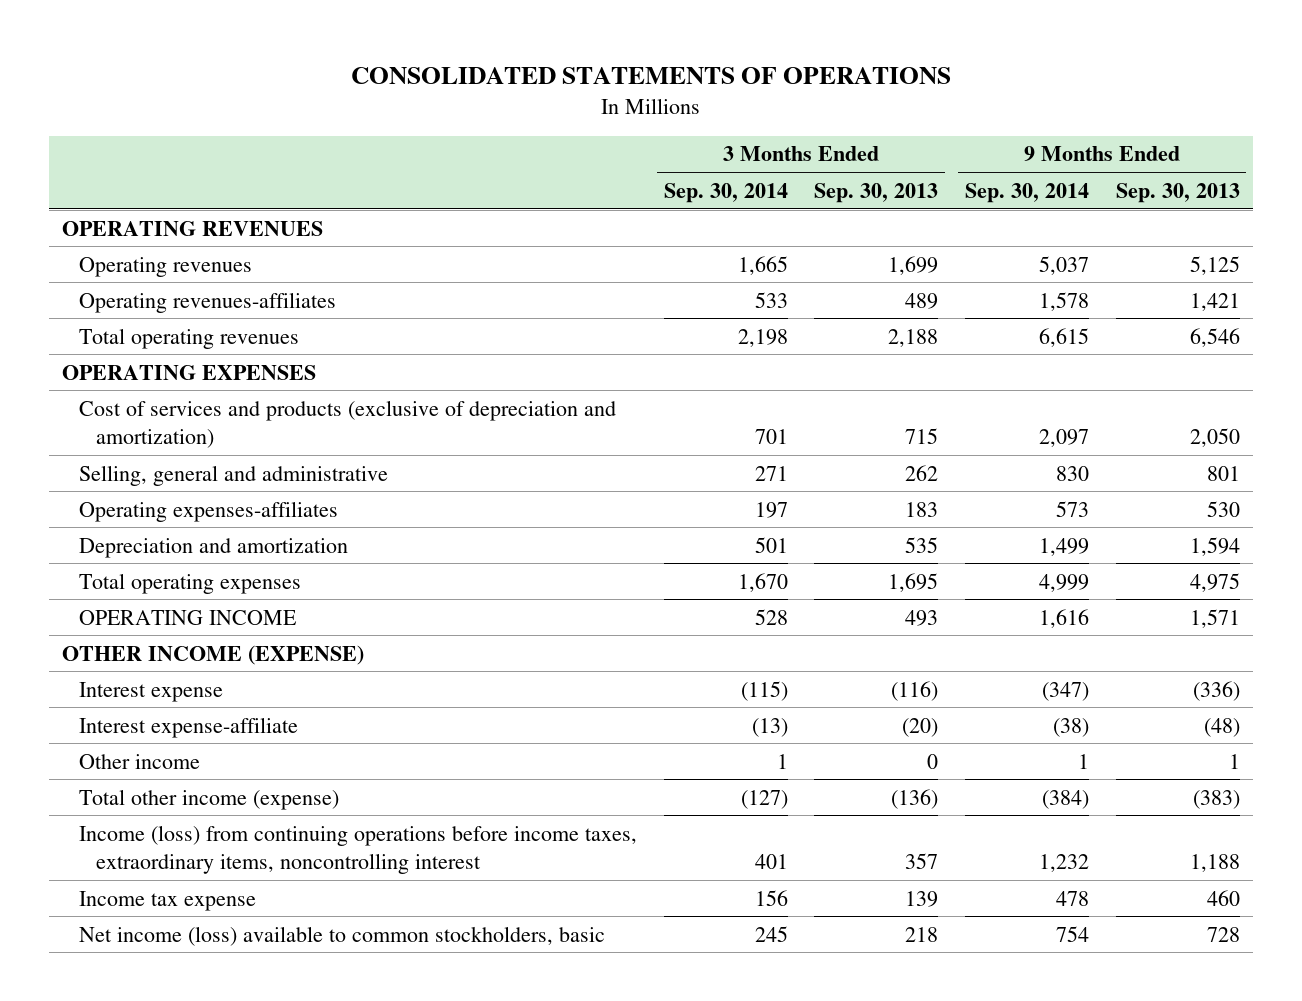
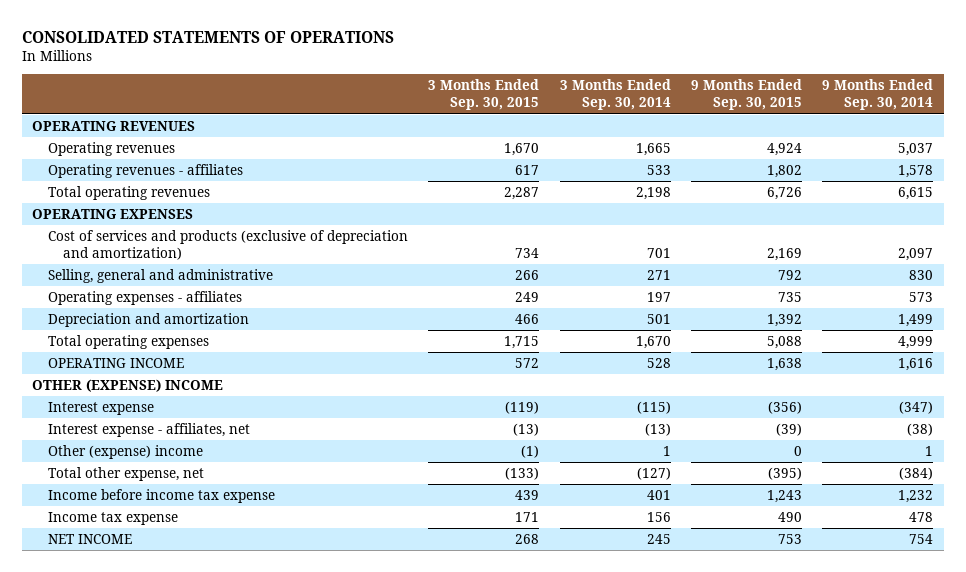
- | 3 Months Ended Sep. 30, 2014 | 3 Months Ended Sep. 30, 2013 | 9 Months Ended Sep. 30, 2014 | 9 Months Ended Sep. 30, 2013
+ | 3 Months Ended Sep. 30, 2015 | 3 Months Ended Sep. 30, 2014 | 9 Months Ended Sep. 30, 2015 | 9 Months Ended Sep. 30, 2014
- Operating revenues-affiliates | 533 | 489 | 1,578 | 1,421
+ Operating revenues - affiliates | 617 | 533 | 1,802 | 1,578
- Operating expenses-affiliates | 197 | 183 | 573 | 530
+ Operating expenses - affiliates | 249 | 197 | 735 | 573
- OTHER INCOME (EXPENSE)
+ OTHER (EXPENSE) INCOME
- Interest expense-affiliate | (13) | (20) | (38) | (48)
- Other income | 1 | 0 | 1 | 1
- Total other income (expense) | (127) | (136) | (384) | (383)
- Income (loss) from continuing operations before income taxes, extraordinary items, noncontrolling interest | 401 | 357 | 1,232 | 1,188
+ Interest expense - affiliates, net | (13) | (13) | (39) | (38)
+ Other (expense) income | (1) | 1 | 0 | 1
+ Total other expense, net | (133) | (127) | (395) | (384)
+ Income before income tax expense | 439 | 401 | 1,243 | 1,232
- Net income (loss) available to common stockholders, basic | 245 | 218 | 754 | 728
+ NET INCOME | 268 | 245 | 753 | 754

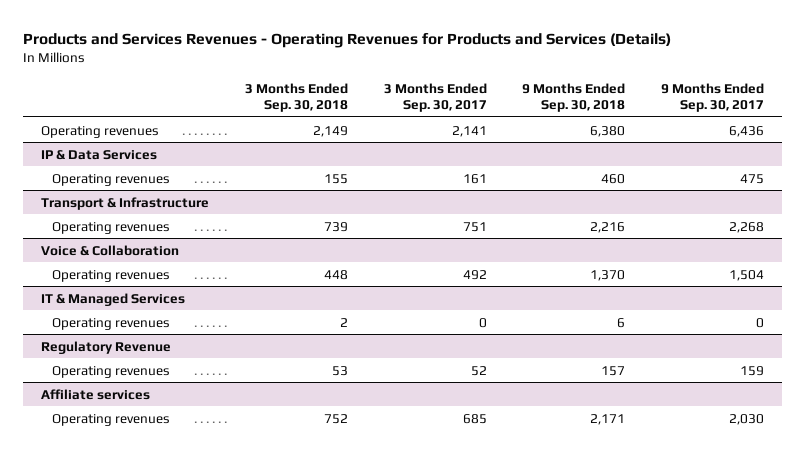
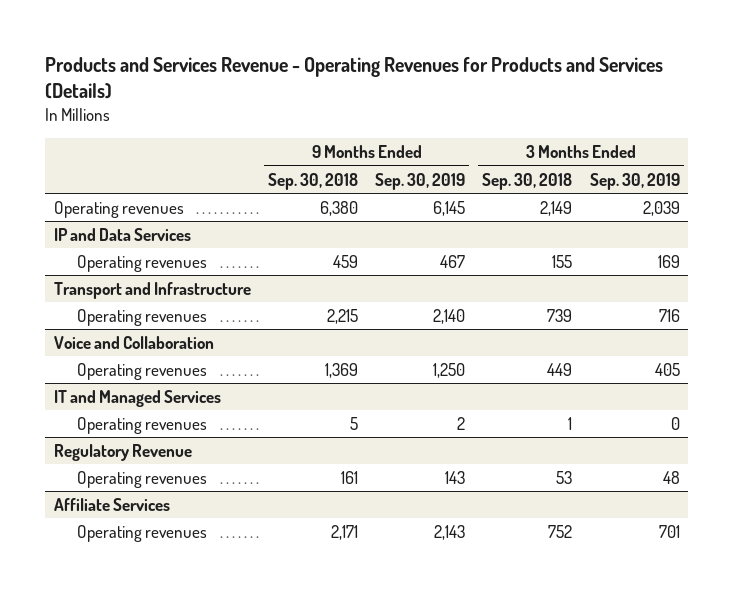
- Products and Services Revenues - Operating Revenues for Products and Services (Details)
+ Products and Services Revenue - Operating Revenues for Products and Services (Details)
- | 3 Months Ended Sep. 30, 2018 | 3 Months Ended Sep. 30, 2017 | 9 Months Ended Sep. 30, 2018 | 9 Months Ended Sep. 30, 2017
+ | 9 Months Ended Sep. 30, 2018 | 9 Months Ended Sep. 30, 2019 | 3 Months Ended Sep. 30, 2018 | 3 Months Ended Sep. 30, 2019
- IP & Data Services
- Operating revenues | 155 | 161 | 460 | 475
- Transport & Infrastructure
- Operating revenues | 739 | 751 | 2,216 | 2,268
- Voice & Collaboration
- Operating revenues | 448 | 492 | 1,370 | 1,504
- IT & Managed Services
- Operating revenues | 2 | 0 | 6 | 0
+ IP and Data Services
+ Operating revenues | 459 | 467 | 155 | 169
+ Transport and Infrastructure
+ Operating revenues | 2,215 | 2,140 | 739 | 716
+ Voice and Collaboration
+ Operating revenues | 1,369 | 1,250 | 449 | 405
+ IT and Managed Services
+ Operating revenues | 5 | 2 | 1 | 0
@ Regulatory Revenue
- Operating revenues | 53 | 52 | 157 | 159
- Affiliate services
@ Regulatory Revenue
+ Operating revenues | 161 | 143 | 53 | 48
+ Affiliate Services

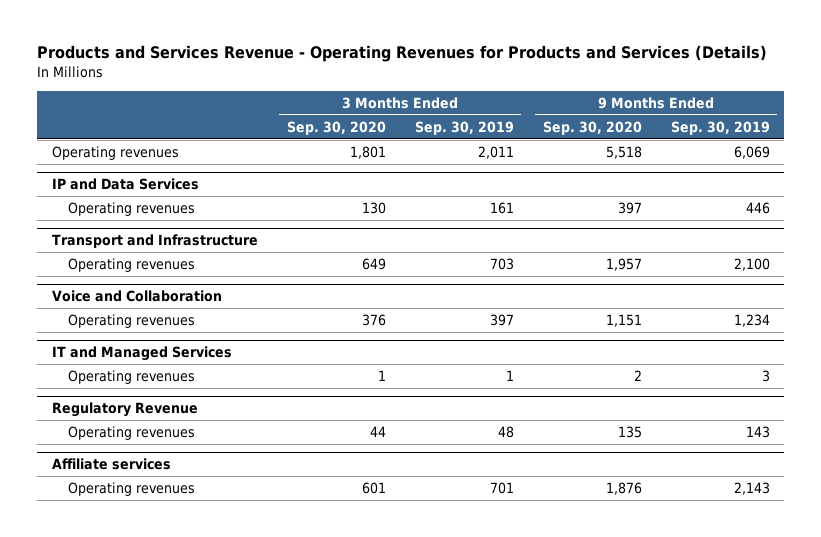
- | 9 Months Ended Sep. 30, 2018 | 9 Months Ended Sep. 30, 2019 | 3 Months Ended Sep. 30, 2018 | 3 Months Ended Sep. 30, 2019
+ | 3 Months Ended Sep. 30, 2020 | 3 Months Ended Sep. 30, 2019 | 9 Months Ended Sep. 30, 2020 | 9 Months Ended Sep. 30, 2019
- Operating revenues | 6,380 | 6,145 | 2,149 | 2,039
+ Operating revenues | 1,801 | 2,011 | 5,518 | 6,069
@ IP and Data Services
- Operating revenues | 459 | 467 | 155 | 169
+ Operating revenues | 130 | 161 | 397 | 446
@ Transport and Infrastructure
- Operating revenues | 2,215 | 2,140 | 739 | 716
+ Operating revenues | 649 | 703 | 1,957 | 2,100
@ Voice and Collaboration
- Operating revenues | 1,369 | 1,250 | 449 | 405
+ Operating revenues | 376 | 397 | 1,151 | 1,234
@ IT and Managed Services
- Operating revenues | 5 | 2 | 1 | 0
+ Operating revenues | 1 | 1 | 2 | 3
- Affiliate Services
+ Affiliate services

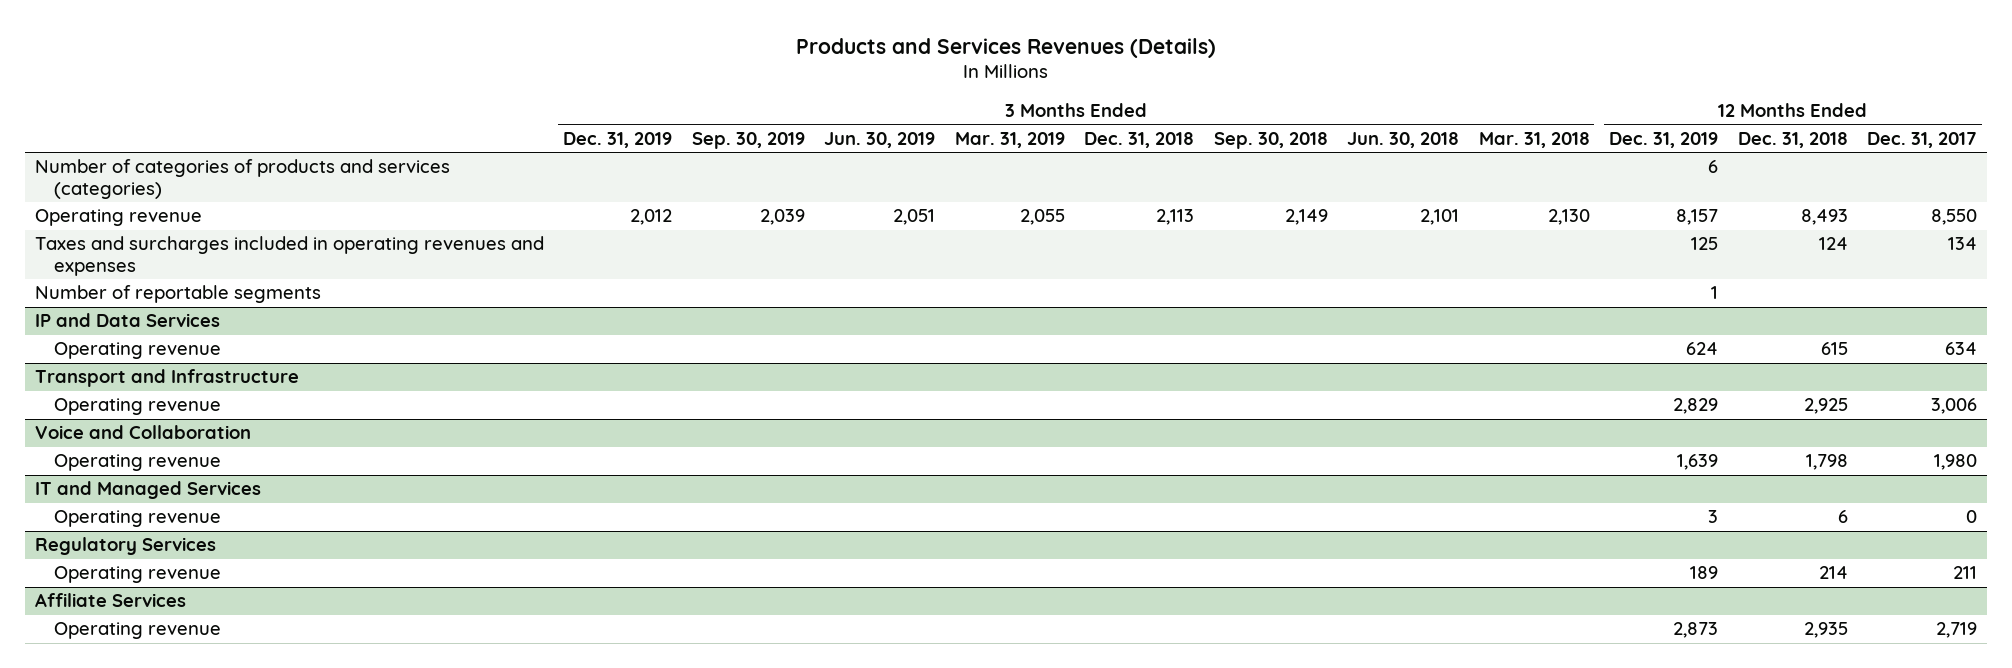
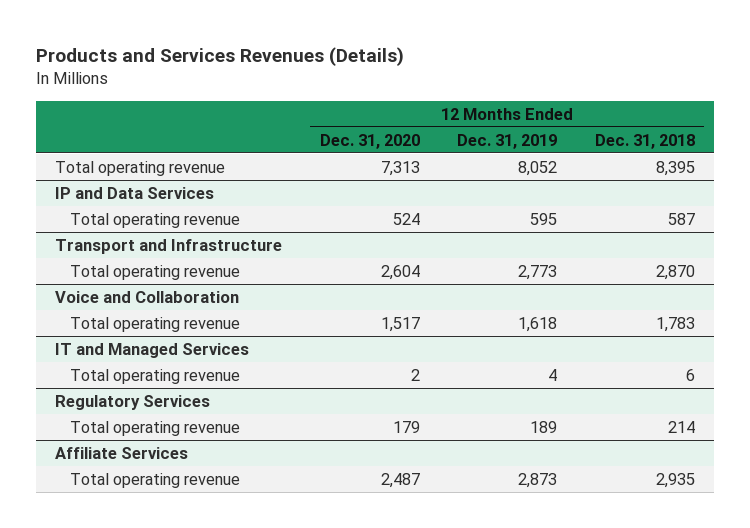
- | 3 Months Ended Dec. 31, 2019 | 3 Months Ended Sep. 30, 2019 | 3 Months Ended Jun. 30, 2019 | 3 Months Ended Mar. 31, 2019 | 3 Months Ended Dec. 31, 2018 | 3 Months Ended Sep. 30, 2018 | 3 Months Ended Jun. 30, 2018 | 3 Months Ended Mar. 31, 2018 | 12 Months Ended Dec. 31, 2019 | 12 Months Ended Dec. 31, 2018 | 12 Months Ended Dec. 31, 2017
+ | 12 Months Ended Dec. 31, 2020 | 12 Months Ended Dec. 31, 2019 | 12 Months Ended Dec. 31, 2018
- Number of categories of products and services (categories) | | | | | | | | | 6 | |
- Operating revenue | 2,012 | 2,039 | 2,051 | 2,055 | 2,113 | 2,149 | 2,101 | 2,130 | 8,157 | 8,493 | 8,550
- Taxes and surcharges included in operating revenues and expenses | | | | | | | | | 125 | 124 | 134
- Number of reportable segments | | | | | | | | | 1 | |
+ Total operating revenue | 7,313 | 8,052 | 8,395
@ IP and Data Services
- Operating revenue | | | | | | | | | 624 | 615 | 634
+ Total operating revenue | 524 | 595 | 587
@ Transport and Infrastructure
- Operating revenue | | | | | | | | | 2,829 | 2,925 | 3,006
+ Total operating revenue | 2,604 | 2,773 | 2,870
@ Voice and Collaboration
- Operating revenue | | | | | | | | | 1,639 | 1,798 | 1,980
+ Total operating revenue | 1,517 | 1,618 | 1,783
@ IT and Managed Services
- Operating revenue | | | | | | | | | 3 | 6 | 0
+ Total operating revenue | 2 | 4 | 6
@ Regulatory Services
- Operating revenue | | | | | | | | | 189 | 214 | 211
+ Total operating revenue | 179 | 189 | 214
@ Affiliate Services
- Operating revenue | | | | | | | | | 2,873 | 2,935 | 2,719
+ Total operating revenue | 2,487 | 2,873 | 2,935

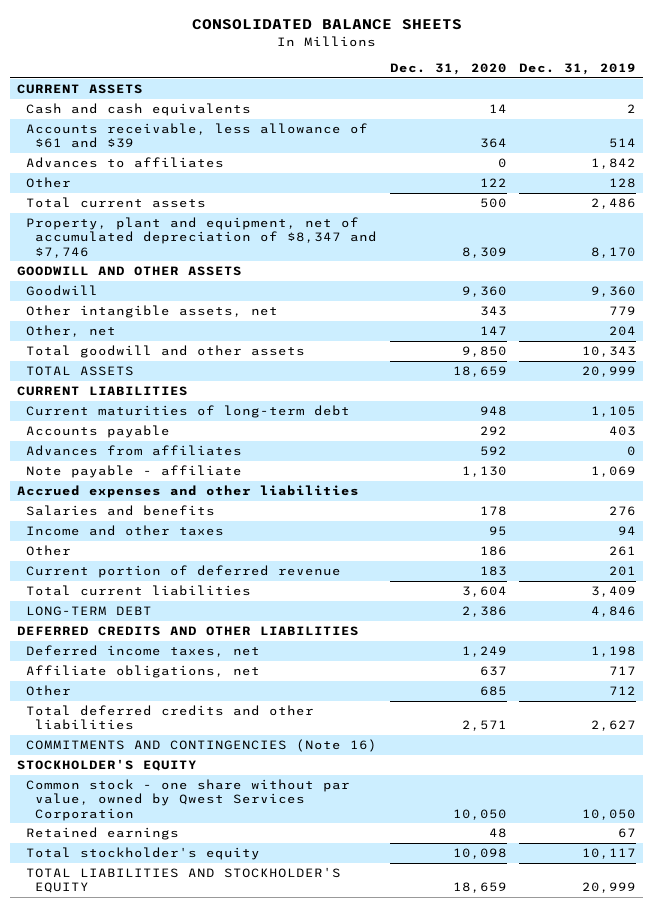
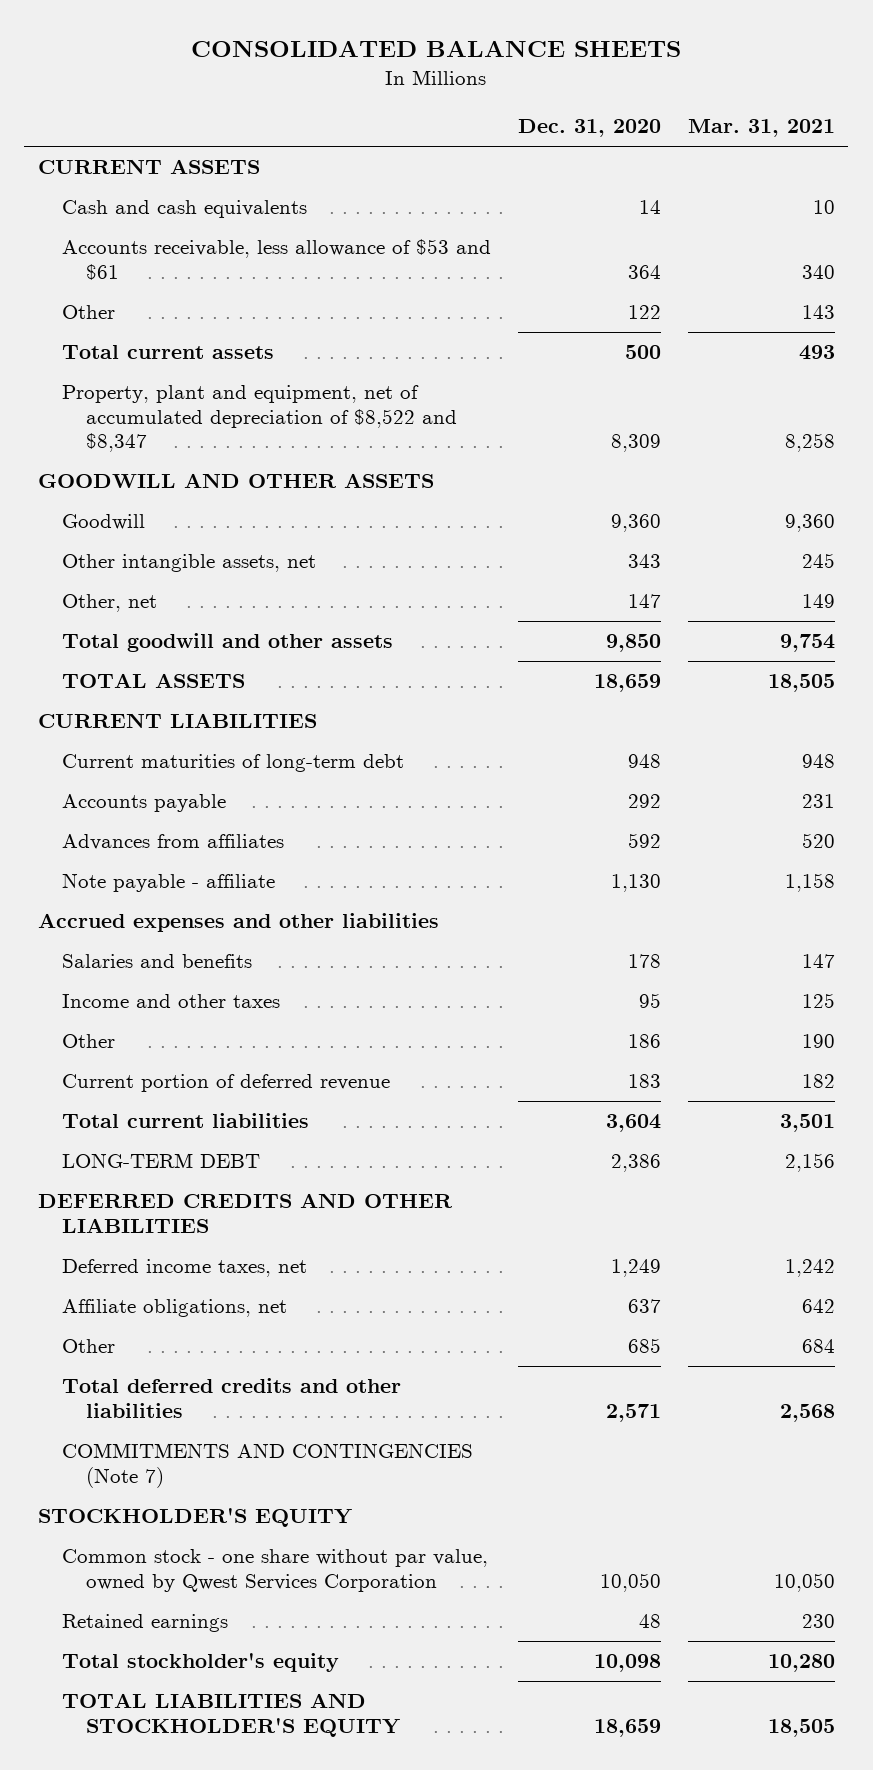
- | Dec. 31, 2020 | Dec. 31, 2019
+ | Dec. 31, 2020 | Mar. 31, 2021
- Accounts receivable, less allowance of $61 and $39 | 364 | 514
- Advances to affiliates | 0 | 1,842
+ Accounts receivable, less allowance of $53 and $61 | 364 | 340
- Property, plant and equipment, net of accumulated depreciation of $8,347 and $7,746 | 8,309 | 8,170
+ Property, plant and equipment, net of accumulated depreciation of $8,522 and $8,347 | 8,309 | 8,258
- COMMITMENTS AND CONTINGENCIES (Note 16)
+ COMMITMENTS AND CONTINGENCIES (Note 7)

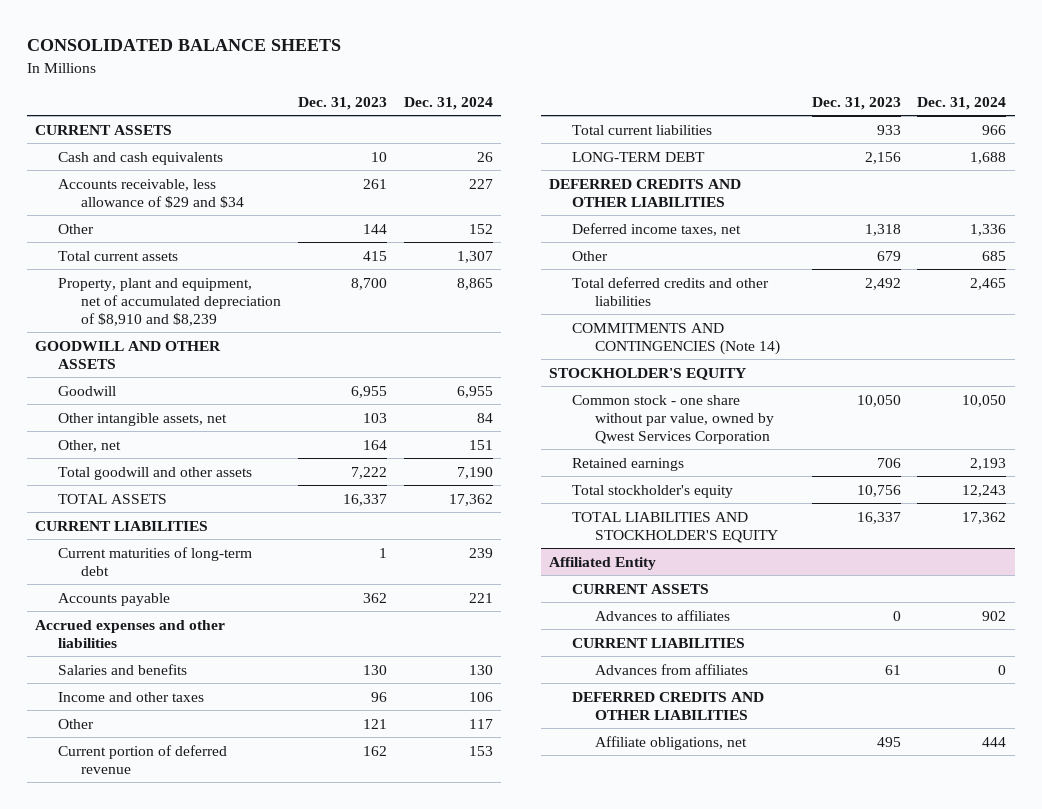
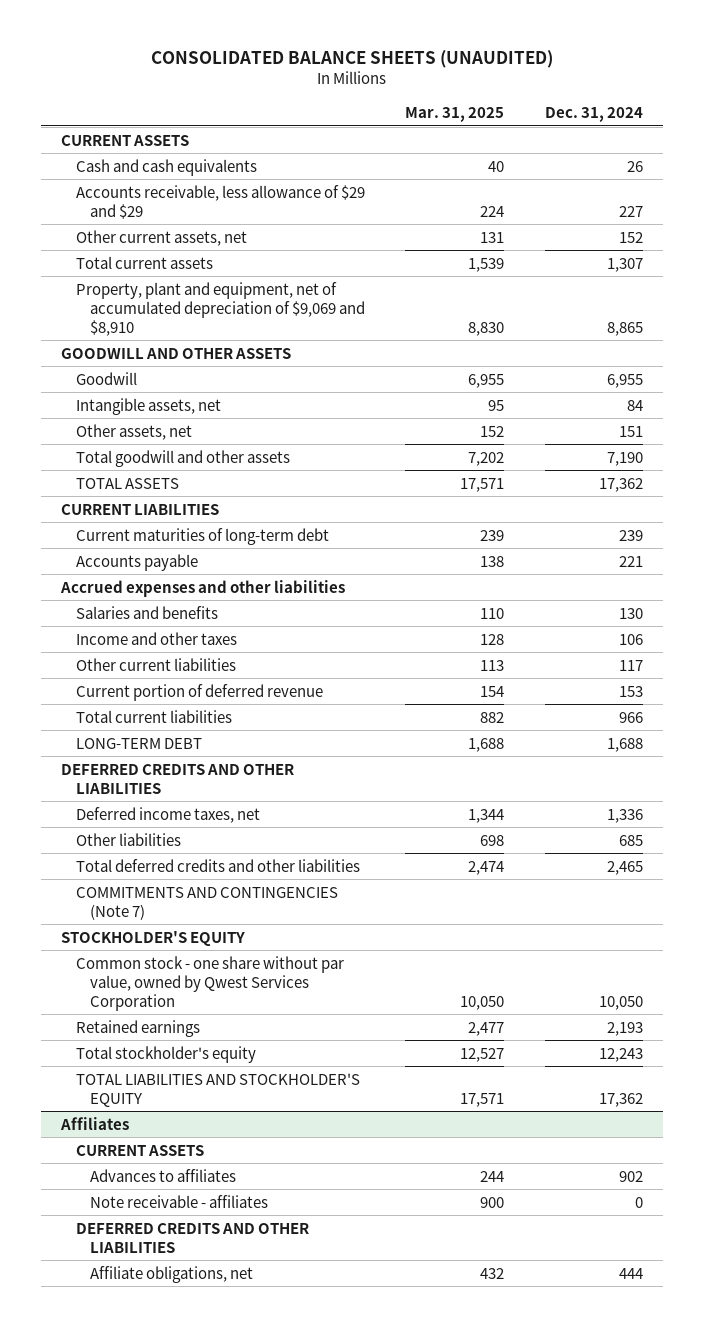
- CONSOLIDATED BALANCE SHEETS
+ CONSOLIDATED BALANCE SHEETS (UNAUDITED)
- | Dec. 31, 2023 | Dec. 31, 2024
+ | Mar. 31, 2025 | Dec. 31, 2024
- Accounts receivable, less allowance of $29 and $34 | 261 | 227
- Other | 144 | 152
+ Accounts receivable, less allowance of $29 and $29 | 224 | 227
+ Other current assets, net | 131 | 152
- Property, plant and equipment, net of accumulated depreciation of $8,910 and $8,239 | 8,700 | 8,865
+ Property, plant and equipment, net of accumulated depreciation of $9,069 and $8,910 | 8,830 | 8,865
- Other intangible assets, net | 103 | 84
- Other, net | 164 | 151
+ Intangible assets, net | 95 | 84
+ Other assets, net | 152 | 151
- Other | 121 | 117
+ Other current liabilities | 113 | 117
- Other | 679 | 685
+ Other liabilities | 698 | 685
- COMMITMENTS AND CONTINGENCIES (Note 14)
+ COMMITMENTS AND CONTINGENCIES (Note 7)
- Affiliated Entity
+ Affiliates
- CURRENT LIABILITIES
- Advances from affiliates | 61 | 0
+ Note receivable - affiliates | 900 | 0

